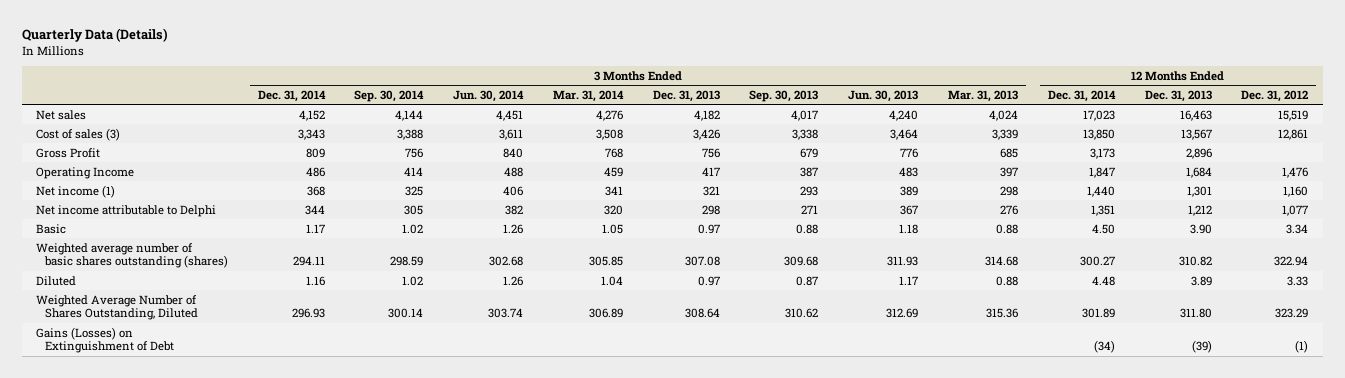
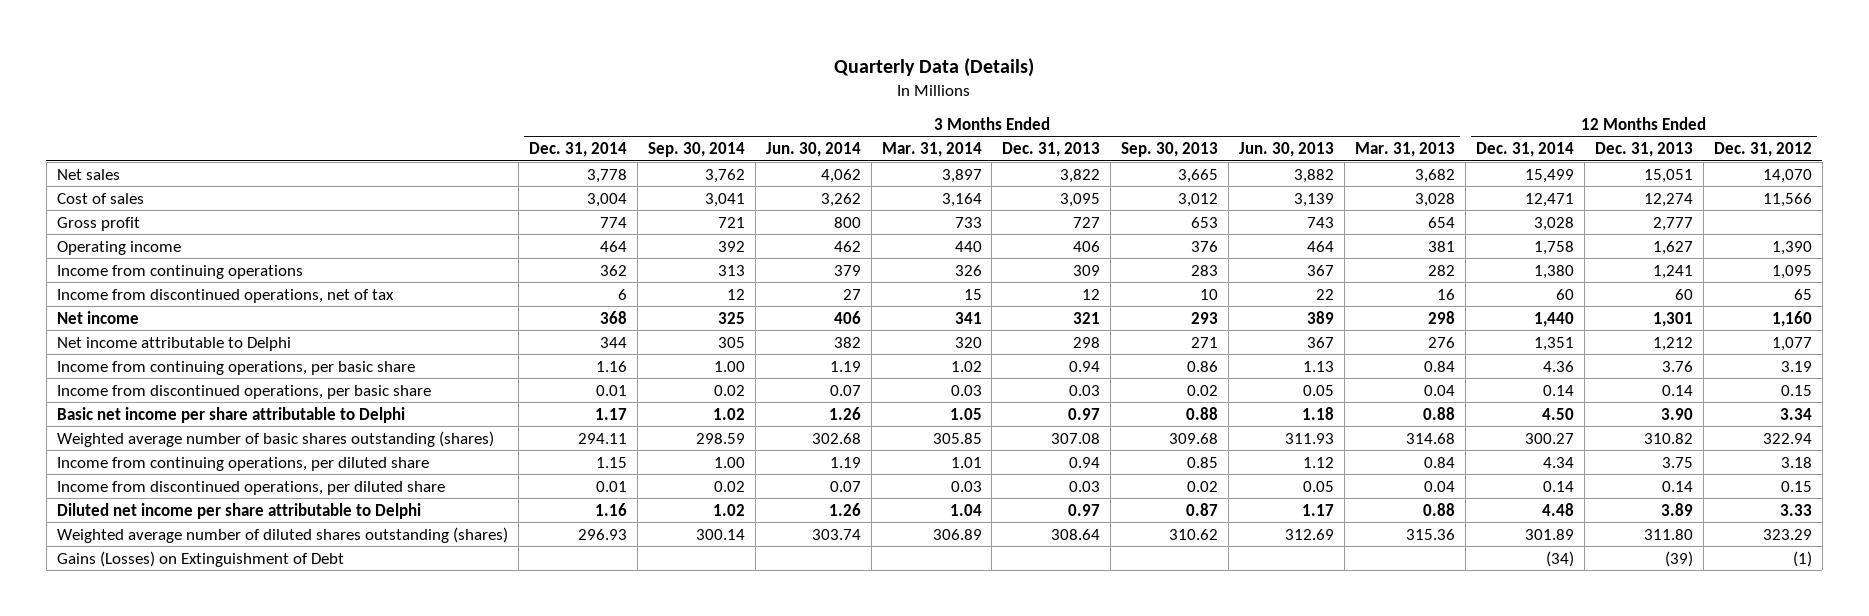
- Net sales | 4,152 | 4,144 | 4,451 | 4,276 | 4,182 | 4,017 | 4,240 | 4,024 | 17,023 | 16,463 | 15,519
- Cost of sales (3) | 3,343 | 3,388 | 3,611 | 3,508 | 3,426 | 3,338 | 3,464 | 3,339 | 13,850 | 13,567 | 12,861
- Gross Profit | 809 | 756 | 840 | 768 | 756 | 679 | 776 | 685 | 3,173 | 2,896 |
- Operating Income | 486 | 414 | 488 | 459 | 417 | 387 | 483 | 397 | 1,847 | 1,684 | 1,476
- Net income (1) | 368 | 325 | 406 | 341 | 321 | 293 | 389 | 298 | 1,440 | 1,301 | 1,160
+ Net sales | 3,778 | 3,762 | 4,062 | 3,897 | 3,822 | 3,665 | 3,882 | 3,682 | 15,499 | 15,051 | 14,070
+ Cost of sales | 3,004 | 3,041 | 3,262 | 3,164 | 3,095 | 3,012 | 3,139 | 3,028 | 12,471 | 12,274 | 11,566
+ Gross profit | 774 | 721 | 800 | 733 | 727 | 653 | 743 | 654 | 3,028 | 2,777 |
+ Operating income | 464 | 392 | 462 | 440 | 406 | 376 | 464 | 381 | 1,758 | 1,627 | 1,390
+ Income from continuing operations | 362 | 313 | 379 | 326 | 309 | 283 | 367 | 282 | 1,380 | 1,241 | 1,095
+ Income from discontinued operations, net of tax | 6 | 12 | 27 | 15 | 12 | 10 | 22 | 16 | 60 | 60 | 65
+ Net income | 368 | 325 | 406 | 341 | 321 | 293 | 389 | 298 | 1,440 | 1,301 | 1,160
- Basic | 1.17 | 1.02 | 1.26 | 1.05 | 0.97 | 0.88 | 1.18 | 0.88 | 4.50 | 3.90 | 3.34
+ Income from continuing operations, per basic share | 1.16 | 1.00 | 1.19 | 1.02 | 0.94 | 0.86 | 1.13 | 0.84 | 4.36 | 3.76 | 3.19
+ Income from discontinued operations, per basic share | 0.01 | 0.02 | 0.07 | 0.03 | 0.03 | 0.02 | 0.05 | 0.04 | 0.14 | 0.14 | 0.15
+ Basic net income per share attributable to Delphi | 1.17 | 1.02 | 1.26 | 1.05 | 0.97 | 0.88 | 1.18 | 0.88 | 4.50 | 3.90 | 3.34
- Diluted | 1.16 | 1.02 | 1.26 | 1.04 | 0.97 | 0.87 | 1.17 | 0.88 | 4.48 | 3.89 | 3.33
- Weighted Average Number of Shares Outstanding, Diluted | 296.93 | 300.14 | 303.74 | 306.89 | 308.64 | 310.62 | 312.69 | 315.36 | 301.89 | 311.80 | 323.29
+ Income from continuing operations, per diluted share | 1.15 | 1.00 | 1.19 | 1.01 | 0.94 | 0.85 | 1.12 | 0.84 | 4.34 | 3.75 | 3.18
+ Income from discontinued operations, per diluted share | 0.01 | 0.02 | 0.07 | 0.03 | 0.03 | 0.02 | 0.05 | 0.04 | 0.14 | 0.14 | 0.15
+ Diluted net income per share attributable to Delphi | 1.16 | 1.02 | 1.26 | 1.04 | 0.97 | 0.87 | 1.17 | 0.88 | 4.48 | 3.89 | 3.33
+ Weighted average number of diluted shares outstanding (shares) | 296.93 | 300.14 | 303.74 | 306.89 | 308.64 | 310.62 | 312.69 | 315.36 | 301.89 | 311.80 | 323.29

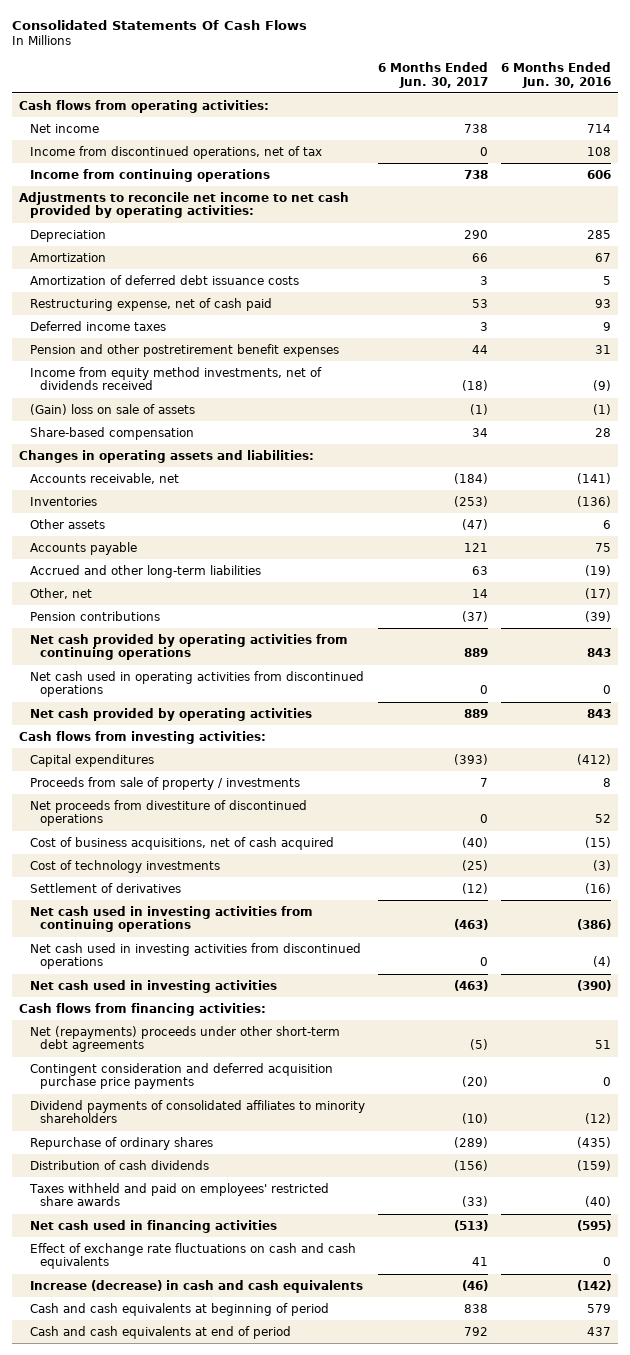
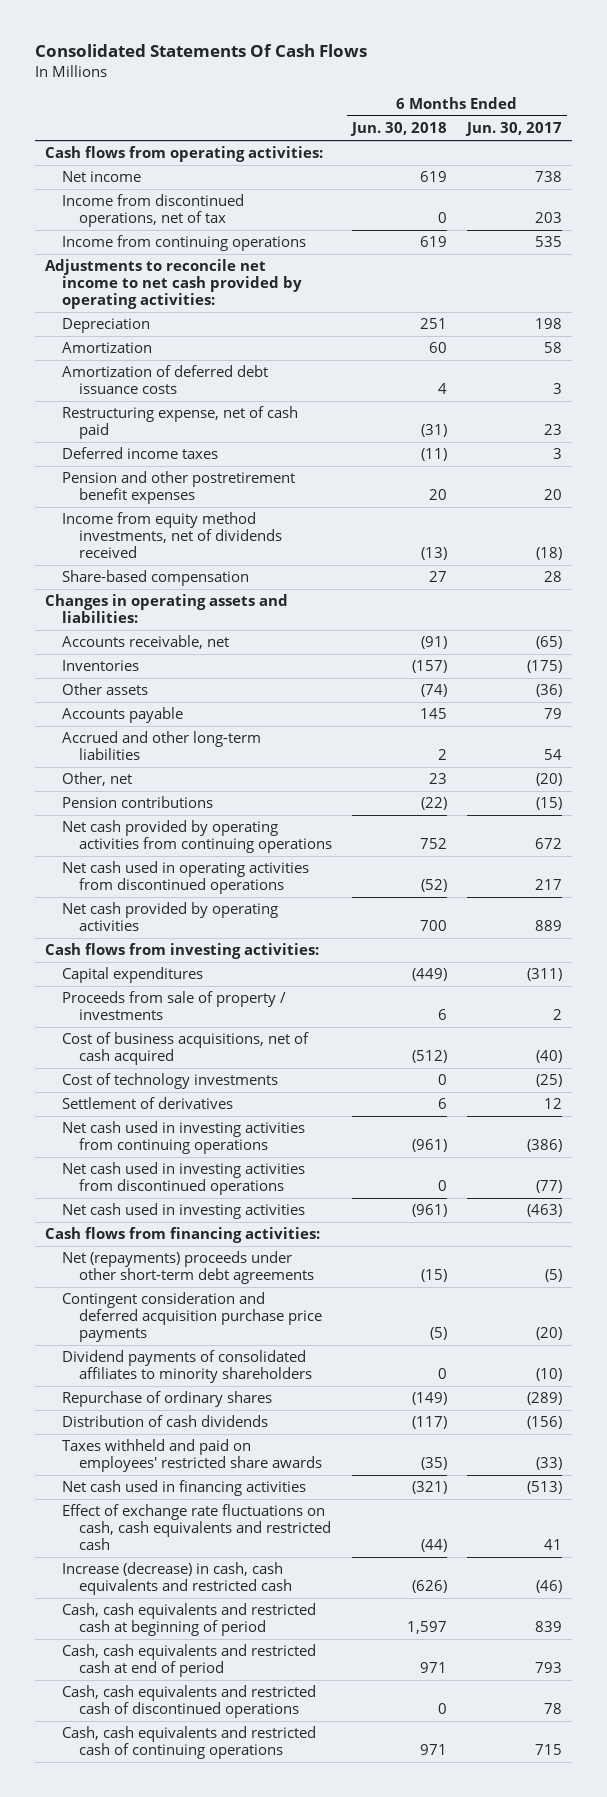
- | 6 Months Ended Jun. 30, 2017 | 6 Months Ended Jun. 30, 2016
+ | 6 Months Ended Jun. 30, 2018 | 6 Months Ended Jun. 30, 2017
- Income from discontinued operations, net of tax | 0 | 108
- Income from continuing operations | 738 | 606
+ Income from discontinued operations, net of tax | 0 | 203
+ Income from continuing operations | 619 | 535
- Depreciation | 290 | 285
- Amortization | 66 | 67
+ Depreciation | 251 | 198
+ Amortization | 60 | 58
- Restructuring expense, net of cash paid | 53 | 93
+ Restructuring expense, net of cash paid | (31) | 23
- Pension and other postretirement benefit expenses | 44 | 31
+ Pension and other postretirement benefit expenses | 20 | 20
- (Gain) loss on sale of assets | (1) | (1)
- Share-based compensation | 34 | 28
+ Share-based compensation | 27 | 28
- Accounts receivable, net | (184) | (141)
- Inventories | (253) | (136)
- Other assets | (47) | 6
- Accounts payable | 121 | 75
- Accrued and other long-term liabilities | 63 | (19)
- Other, net | 14 | (17)
- Pension contributions | (37) | (39)
- Net cash provided by operating activities from continuing operations | 889 | 843
- Net cash used in operating activities from discontinued operations | 0 | 0
+ Accounts receivable, net | (91) | (65)
+ Inventories | (157) | (175)
+ Other assets | (74) | (36)
+ Accounts payable | 145 | 79
+ Accrued and other long-term liabilities | 2 | 54
+ Other, net | 23 | (20)
+ Pension contributions | (22) | (15)
+ Net cash provided by operating activities from continuing operations | 752 | 672
+ Net cash used in operating activities from discontinued operations | (52) | 217
- Capital expenditures | (393) | (412)
- Proceeds from sale of property / investments | 7 | 8
- Net proceeds from divestiture of discontinued operations | 0 | 52
+ Capital expenditures | (449) | (311)
+ Proceeds from sale of property / investments | 6 | 2
- Settlement of derivatives | (12) | (16)
- Net cash used in investing activities from continuing operations | (463) | (386)
- Net cash used in investing activities from discontinued operations | 0 | (4)
+ Settlement of derivatives | 6 | 12
+ Net cash used in investing activities from continuing operations | (961) | (386)
+ Net cash used in investing activities from discontinued operations | 0 | (77)
- Effect of exchange rate fluctuations on cash and cash equivalents | 41 | 0
- Increase (decrease) in cash and cash equivalents | (46) | (142)
- Cash and cash equivalents at beginning of period | 838 | 579
- Cash and cash equivalents at end of period | 792 | 437
+ Effect of exchange rate fluctuations on cash, cash equivalents and restricted cash | (44) | 41
+ Increase (decrease) in cash, cash equivalents and restricted cash | (626) | (46)
+ Cash, cash equivalents and restricted cash at beginning of period | 1,597 | 839
+ Cash, cash equivalents and restricted cash at end of period | 971 | 793
+ Cash, cash equivalents and restricted cash of discontinued operations | 0 | 78
+ Cash, cash equivalents and restricted cash of continuing operations | 971 | 715

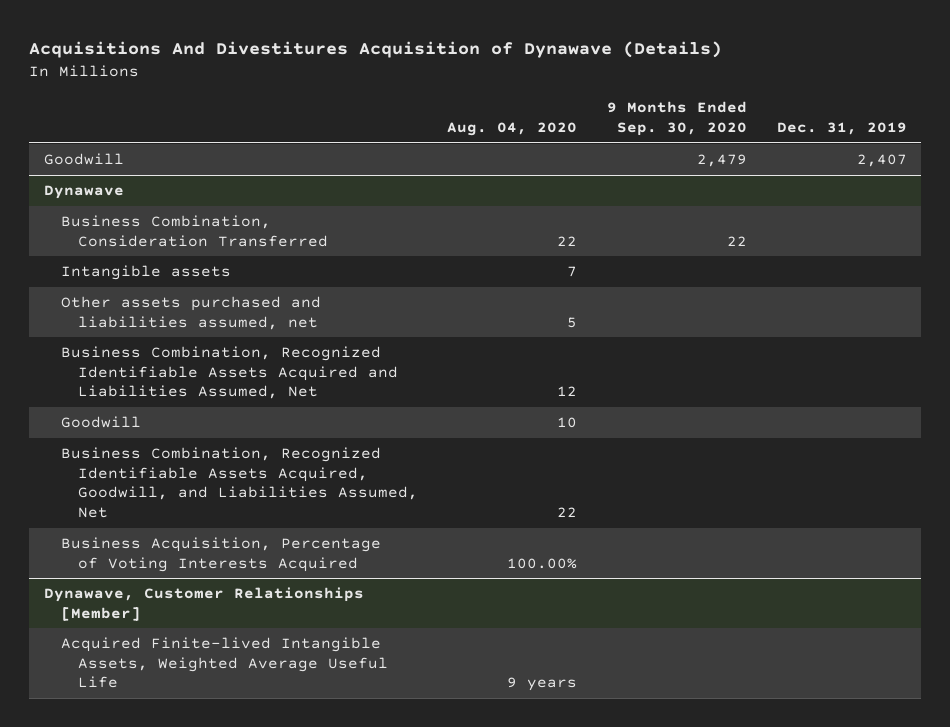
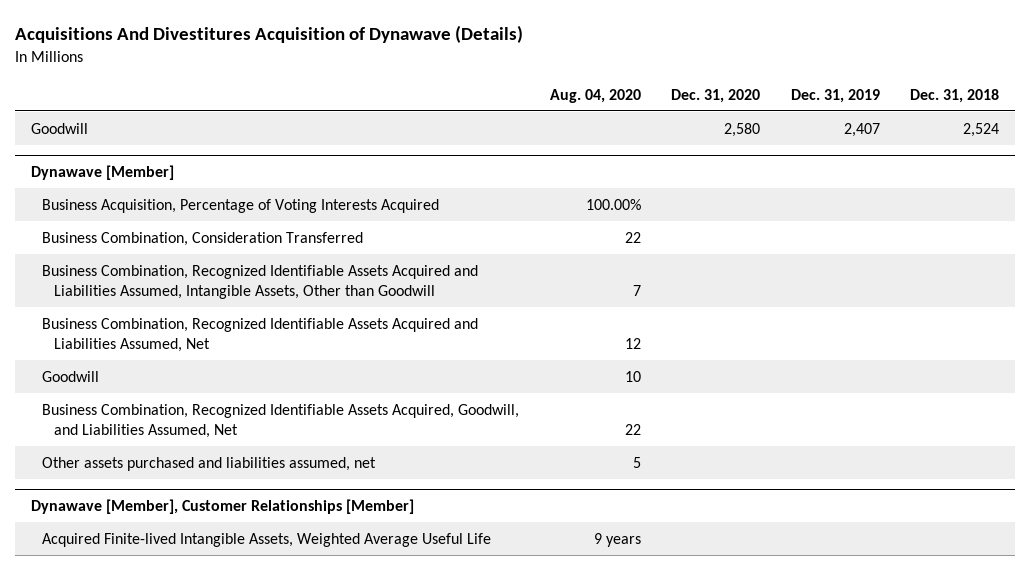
- | Aug. 04, 2020 | 9 Months Ended Sep. 30, 2020 | Dec. 31, 2019
+ | Aug. 04, 2020 | Dec. 31, 2020 | Dec. 31, 2019 | Dec. 31, 2018
- Dynawave
+ Dynawave [Member]
+ Business Acquisition, Percentage of Voting Interests Acquired | 100.00% | | |
- Intangible assets | 7 | |
- Other assets purchased and liabilities assumed, net | 5 | |
+ Business Combination, Recognized Identifiable Assets Acquired and Liabilities Assumed, Intangible Assets, Other than Goodwill | 7 | | |
- Business Acquisition, Percentage of Voting Interests Acquired | 100.00% | |
- Dynawave, Customer Relationships [Member]
+ Other assets purchased and liabilities assumed, net | 5 | | |
+ Dynawave [Member], Customer Relationships [Member]

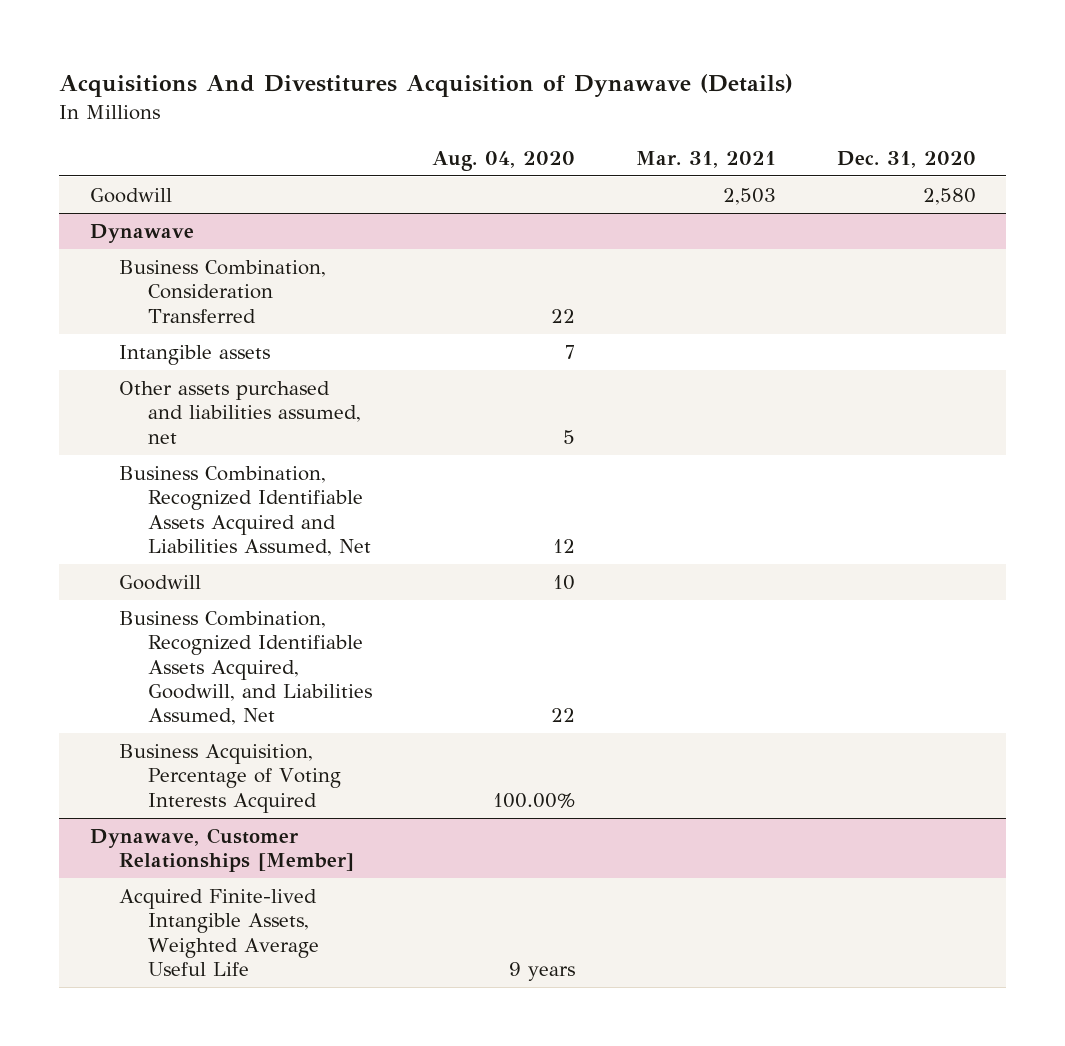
- | Aug. 04, 2020 | Dec. 31, 2020 | Dec. 31, 2019 | Dec. 31, 2018
+ | Aug. 04, 2020 | Mar. 31, 2021 | Dec. 31, 2020
- Dynawave [Member]
- Business Acquisition, Percentage of Voting Interests Acquired | 100.00% | | |
+ Dynawave
- Business Combination, Recognized Identifiable Assets Acquired and Liabilities Assumed, Intangible Assets, Other than Goodwill | 7 | | |
+ Intangible assets | 7 | |
+ Other assets purchased and liabilities assumed, net | 5 | |
- Other assets purchased and liabilities assumed, net | 5 | | |
- Dynawave [Member], Customer Relationships [Member]
+ Business Acquisition, Percentage of Voting Interests Acquired | 100.00% | |
+ Dynawave, Customer Relationships [Member]

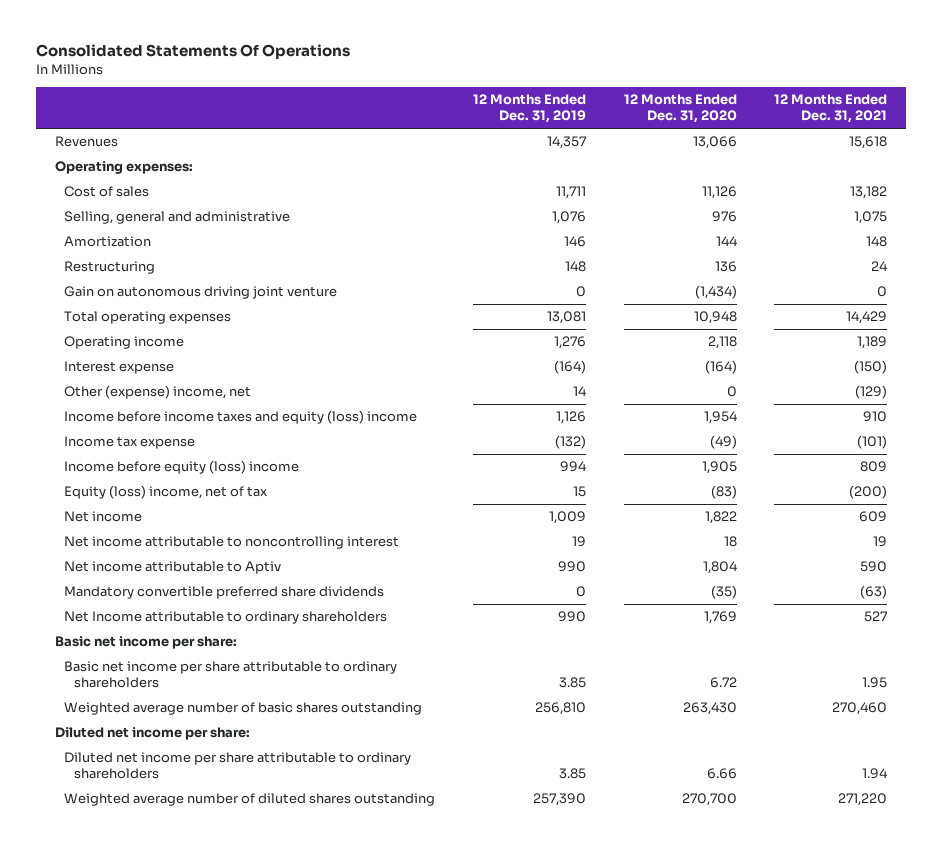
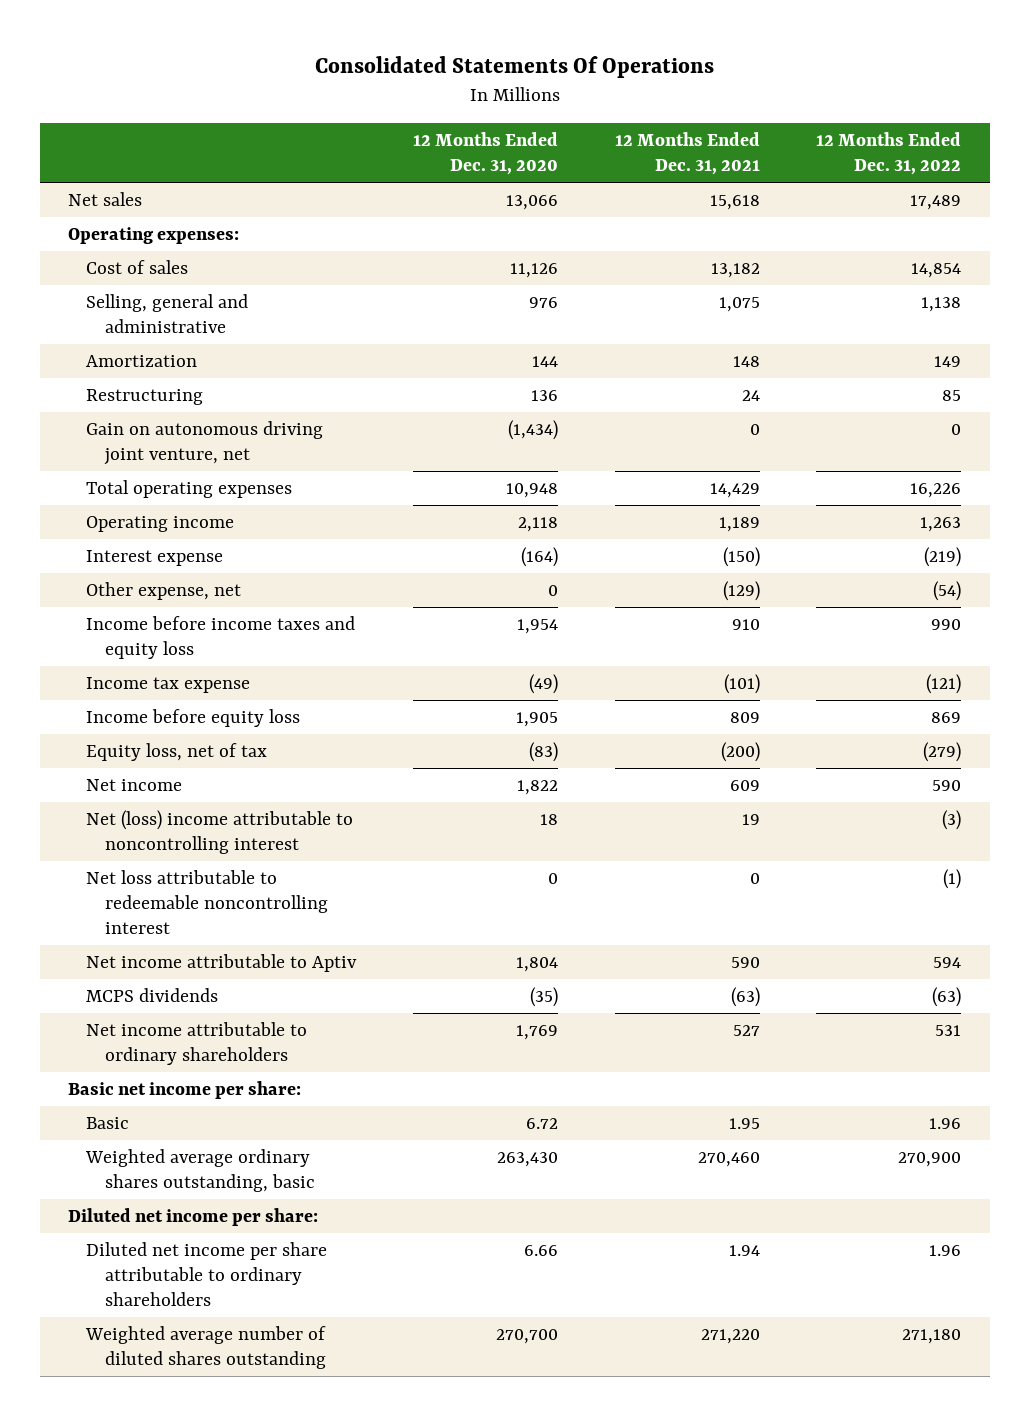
- | 12 Months Ended Dec. 31, 2019 | 12 Months Ended Dec. 31, 2020 | 12 Months Ended Dec. 31, 2021
+ | 12 Months Ended Dec. 31, 2020 | 12 Months Ended Dec. 31, 2021 | 12 Months Ended Dec. 31, 2022
- Revenues | 14,357 | 13,066 | 15,618
+ Net sales | 13,066 | 15,618 | 17,489
- Gain on autonomous driving joint venture | 0 | (1,434) | 0
+ Gain on autonomous driving joint venture, net | (1,434) | 0 | 0
- Other (expense) income, net | 14 | 0 | (129)
- Income before income taxes and equity (loss) income | 1,126 | 1,954 | 910
+ Other expense, net | 0 | (129) | (54)
+ Income before income taxes and equity loss | 1,954 | 910 | 990
- Income before equity (loss) income | 994 | 1,905 | 809
- Equity (loss) income, net of tax | 15 | (83) | (200)
+ Income before equity loss | 1,905 | 809 | 869
+ Equity loss, net of tax | (83) | (200) | (279)
- Net income attributable to noncontrolling interest | 19 | 18 | 19
+ Net (loss) income attributable to noncontrolling interest | 18 | 19 | (3)
+ Net loss attributable to redeemable noncontrolling interest | 0 | 0 | (1)
- Mandatory convertible preferred share dividends | 0 | (35) | (63)
- Net Income attributable to ordinary shareholders | 990 | 1,769 | 527
+ MCPS dividends | (35) | (63) | (63)
+ Net income attributable to ordinary shareholders | 1,769 | 527 | 531
- Basic net income per share attributable to ordinary shareholders | 3.85 | 6.72 | 1.95
- Weighted average number of basic shares outstanding | 256,810 | 263,430 | 270,460
+ Basic | 6.72 | 1.95 | 1.96
+ Weighted average ordinary shares outstanding, basic | 263,430 | 270,460 | 270,900

